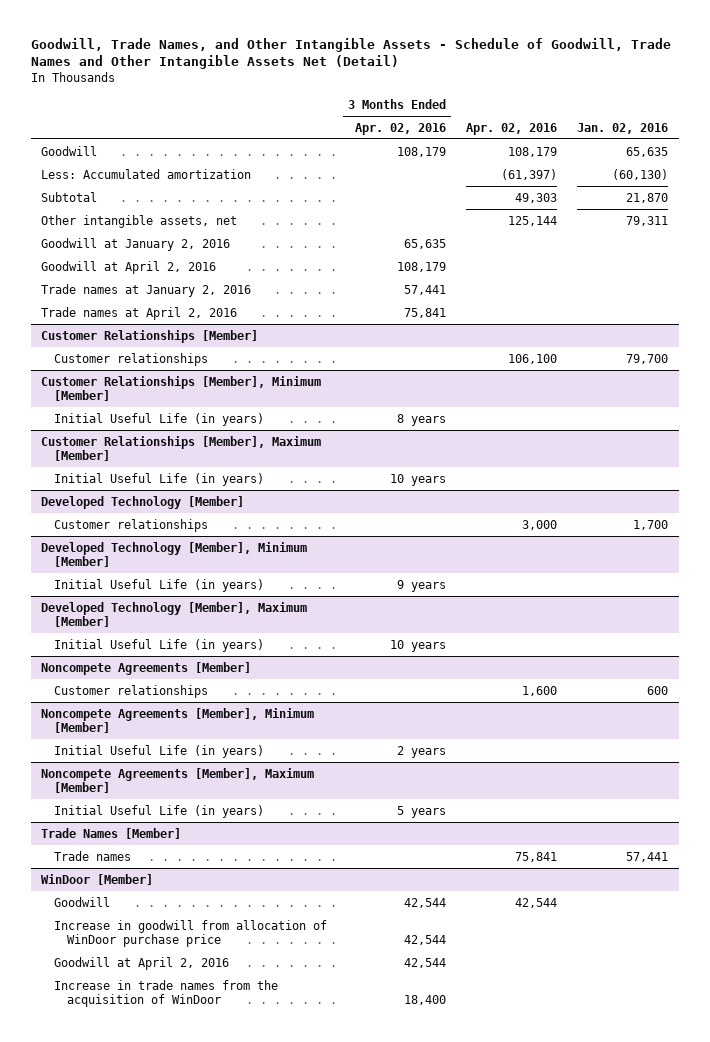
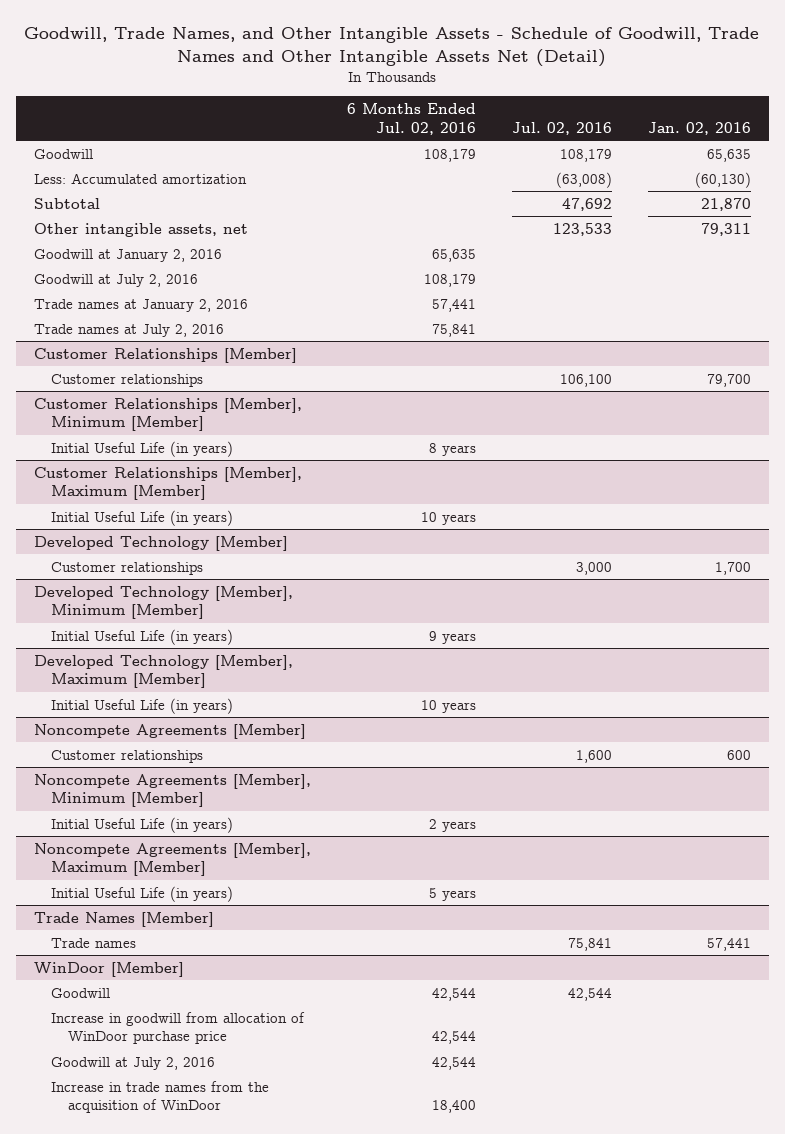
- | 3 Months Ended Apr. 02, 2016 | Apr. 02, 2016 | Jan. 02, 2016
+ | 6 Months Ended Jul. 02, 2016 | Jul. 02, 2016 | Jan. 02, 2016
- Goodwill at April 2, 2016 | 108,179 | |
+ Goodwill at July 2, 2016 | 108,179 | |
- Trade names at April 2, 2016 | 75,841 | |
+ Trade names at July 2, 2016 | 75,841 | |
@ WinDoor [Member]
- Goodwill at April 2, 2016 | 42,544 | |
+ Goodwill at July 2, 2016 | 42,544 | |

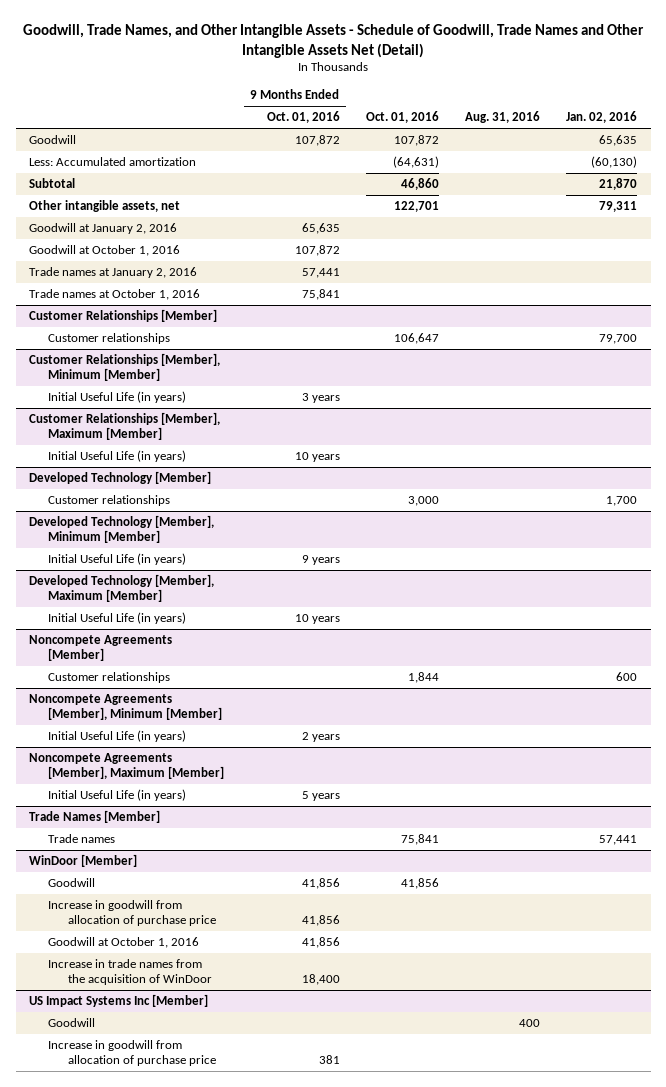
- | 6 Months Ended Jul. 02, 2016 | Jul. 02, 2016 | Jan. 02, 2016
+ | 9 Months Ended Oct. 01, 2016 | Oct. 01, 2016 | Aug. 31, 2016 | Jan. 02, 2016
- Goodwill at July 2, 2016 | 108,179 | |
+ Goodwill at October 1, 2016 | 107,872 | | |
- Trade names at July 2, 2016 | 75,841 | |
+ Trade names at October 1, 2016 | 75,841 | | |
@ WinDoor [Member]
- Increase in goodwill from allocation of WinDoor purchase price | 42,544 | |
- Goodwill at July 2, 2016 | 42,544 | |
+ Increase in goodwill from allocation of purchase price | 41,856 | | |
+ Goodwill at October 1, 2016 | 41,856 | | |
+ US Impact Systems Inc [Member]
+ Goodwill | | | 400 |
+ Increase in goodwill from allocation of purchase price | 381 | | |

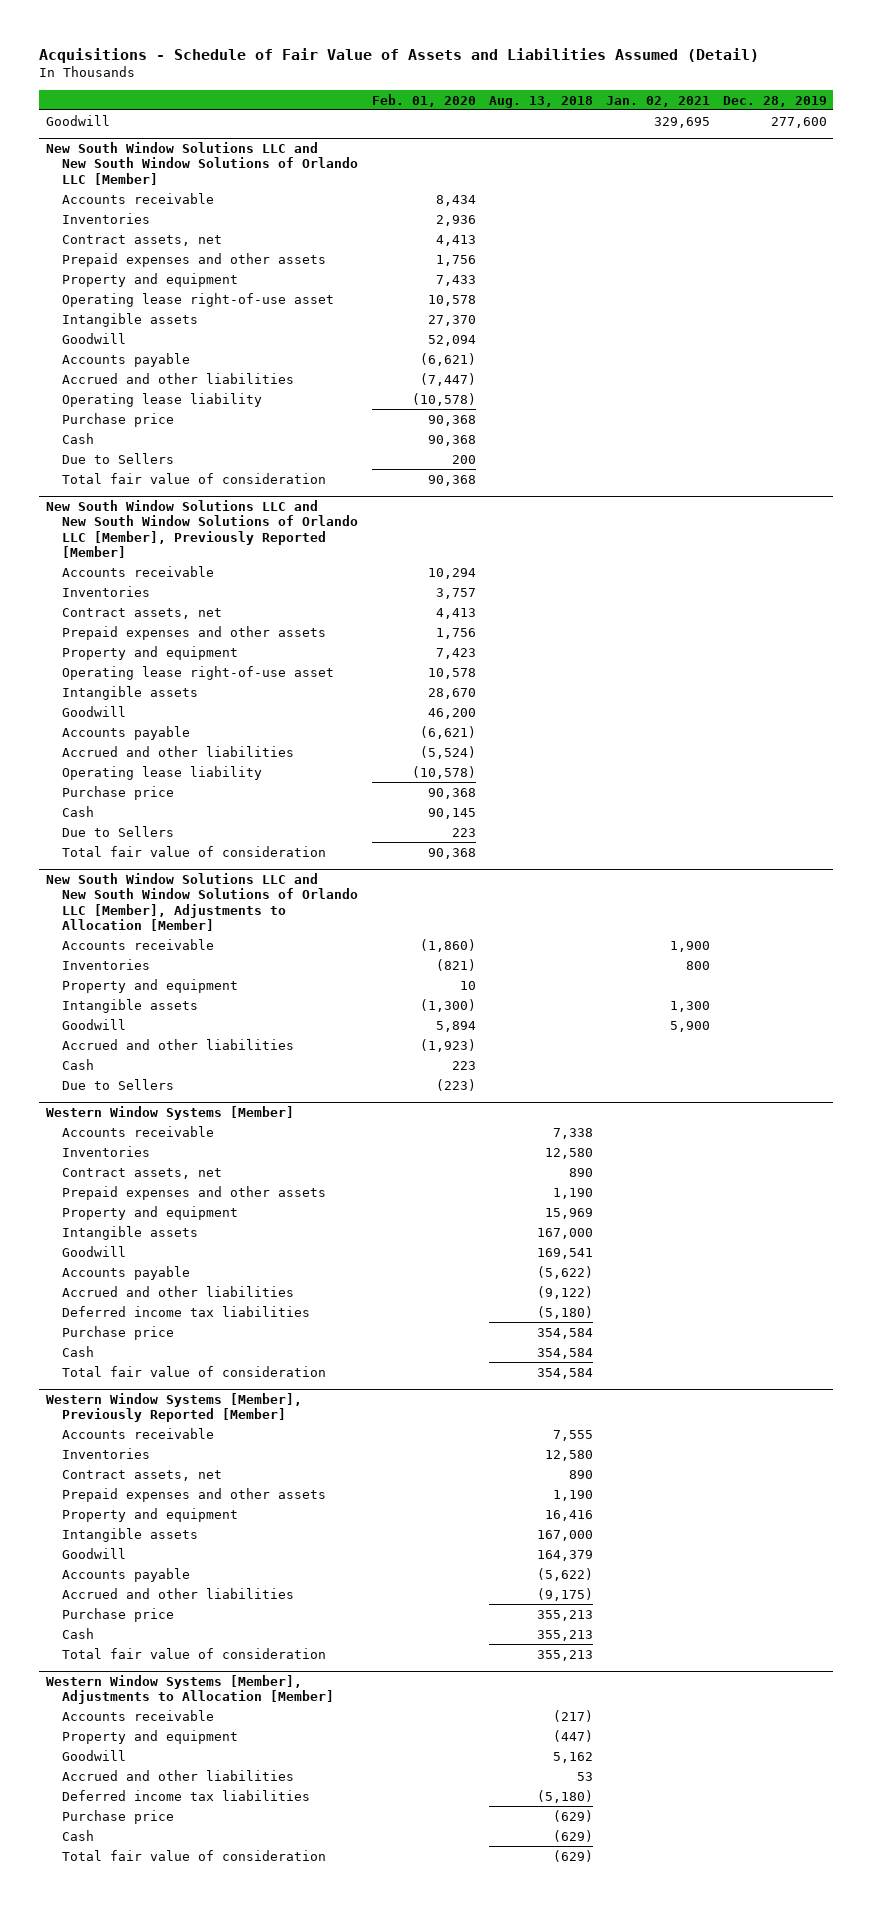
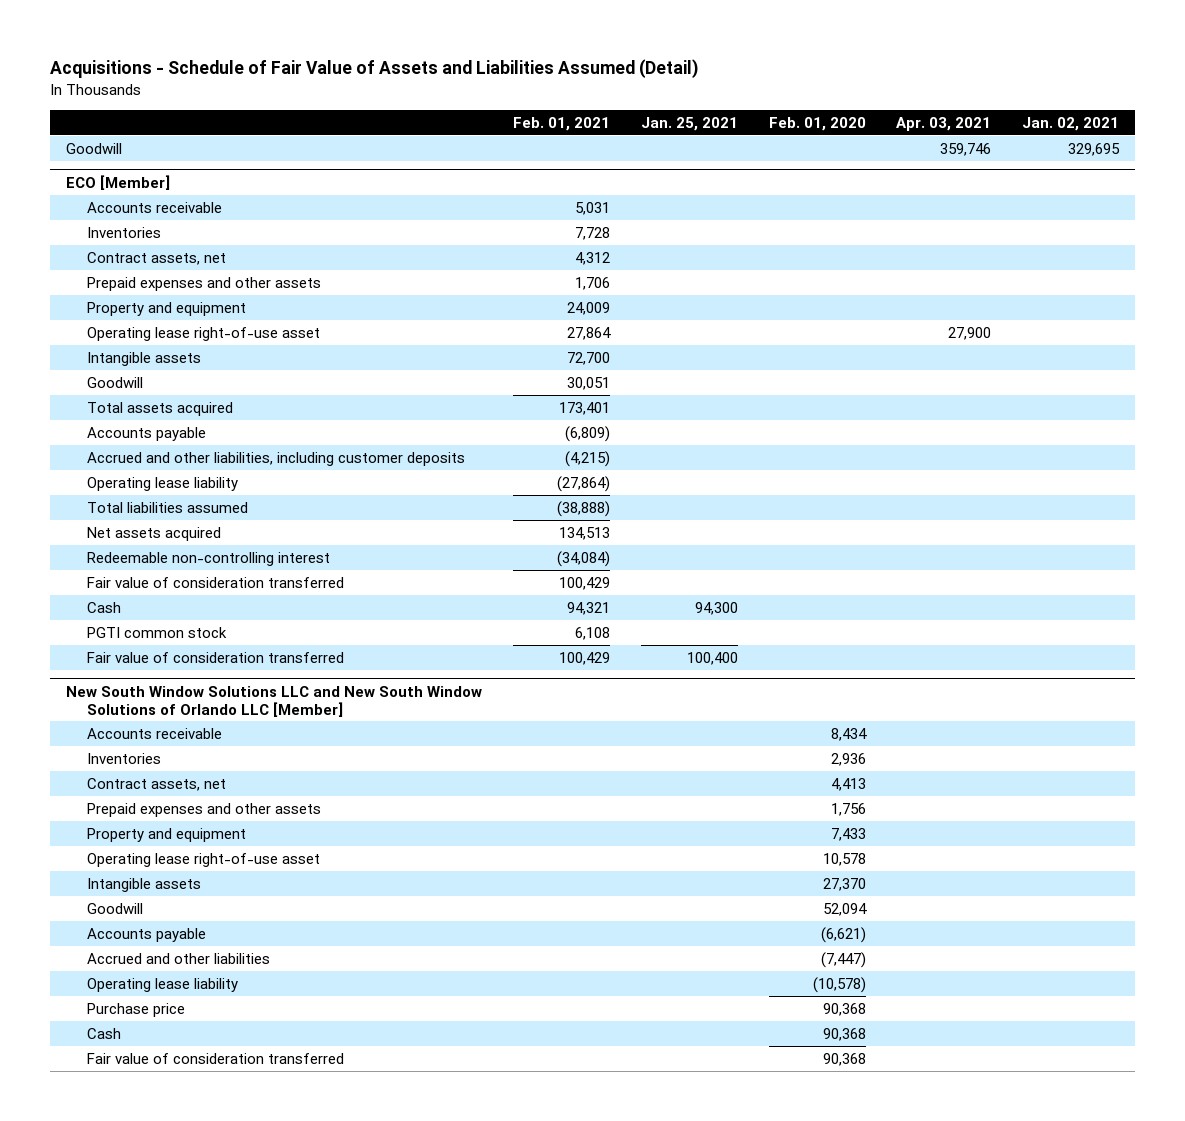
- | Feb. 01, 2020 | Aug. 13, 2018 | Jan. 02, 2021 | Dec. 28, 2019
+ | Feb. 01, 2021 | Jan. 25, 2021 | Feb. 01, 2020 | Apr. 03, 2021 | Jan. 02, 2021
+ ECO [Member]
+ Accounts receivable | 5,031 | | | |
+ Inventories | 7,728 | | | |
+ Contract assets, net | 4,312 | | | |
+ Prepaid expenses and other assets | 1,706 | | | |
+ Property and equipment | 24,009 | | | |
+ Operating lease right-of-use asset | 27,864 | | | 27,900 |
+ Intangible assets | 72,700 | | | |
+ Goodwill | 30,051 | | | |
+ Total assets acquired | 173,401 | | | |
+ Accounts payable | (6,809) | | | |
+ Accrued and other liabilities, including customer deposits | (4,215) | | | |
+ Operating lease liability | (27,864) | | | |
+ Total liabilities assumed | (38,888) | | | |
+ Net assets acquired | 134,513 | | | |
+ Redeemable non-controlling interest | (34,084) | | | |
+ Fair value of consideration transferred | 100,429 | | | |
+ Cash | 94,321 | 94,300 | | |
+ PGTI common stock | 6,108 | | | |
+ Fair value of consideration transferred | 100,429 | 100,400 | | |
@ New South Window Solutions LLC and New South Window Solutions of Orlando LLC [Member]
- Due to Sellers | 200 | | |
- Total fair value of consideration | 90,368 | | |
- New South Window Solutions LLC and New South Window Solutions of Orlando LLC [Member], Previously Reported [Member]
- Accounts receivable | 10,294 | | |
- Inventories | 3,757 | | |
- Contract assets, net | 4,413 | | |
- Prepaid expenses and other assets | 1,756 | | |
- Property and equipment | 7,423 | | |
- Operating lease right-of-use asset | 10,578 | | |
- Intangible assets | 28,670 | | |
- Goodwill | 46,200 | | |
- Accounts payable | (6,621) | | |
- Accrued and other liabilities | (5,524) | | |
- Operating lease liability | (10,578) | | |
- Purchase price | 90,368 | | |
- Cash | 90,145 | | |
- Due to Sellers | 223 | | |
- Total fair value of consideration | 90,368 | | |
- New South Window Solutions LLC and New South Window Solutions of Orlando LLC [Member], Adjustments to Allocation [Member]
- Accounts receivable | (1,860) | | 1,900 |
- Inventories | (821) | | 800 |
- Property and equipment | 10 | | |
- Intangible assets | (1,300) | | 1,300 |
- Goodwill | 5,894 | | 5,900 |
- Accrued and other liabilities | (1,923) | | |
- Cash | 223 | | |
- Due to Sellers | (223) | | |
- Western Window Systems [Member]
- Accounts receivable | | 7,338 | |
- Inventories | | 12,580 | |
- Contract assets, net | | 890 | |
- Prepaid expenses and other assets | | 1,190 | |
- Property and equipment | | 15,969 | |
- Intangible assets | | 167,000 | |
- Goodwill | | 169,541 | |
- Accounts payable | | (5,622) | |
- Accrued and other liabilities | | (9,122) | |
- Deferred income tax liabilities | | (5,180) | |
- Purchase price | | 354,584 | |
- Cash | | 354,584 | |
- Total fair value of consideration | | 354,584 | |
- Western Window Systems [Member], Previously Reported [Member]
- Accounts receivable | | 7,555 | |
- Inventories | | 12,580 | |
- Contract assets, net | | 890 | |
- Prepaid expenses and other assets | | 1,190 | |
- Property and equipment | | 16,416 | |
- Intangible assets | | 167,000 | |
- Goodwill | | 164,379 | |
- Accounts payable | | (5,622) | |
- Accrued and other liabilities | | (9,175) | |
- Purchase price | | 355,213 | |
- Cash | | 355,213 | |
- Total fair value of consideration | | 355,213 | |
- Western Window Systems [Member], Adjustments to Allocation [Member]
- Accounts receivable | | (217) | |
- Property and equipment | | (447) | |
- Goodwill | | 5,162 | |
- Accrued and other liabilities | | 53 | |
- Deferred income tax liabilities | | (5,180) | |
- Purchase price | | (629) | |
- Cash | | (629) | |
- Total fair value of consideration | | (629) | |
@ New South Window Solutions LLC and New South Window Solutions of Orlando LLC [Member]
+ Fair value of consideration transferred | | | 90,368 | |

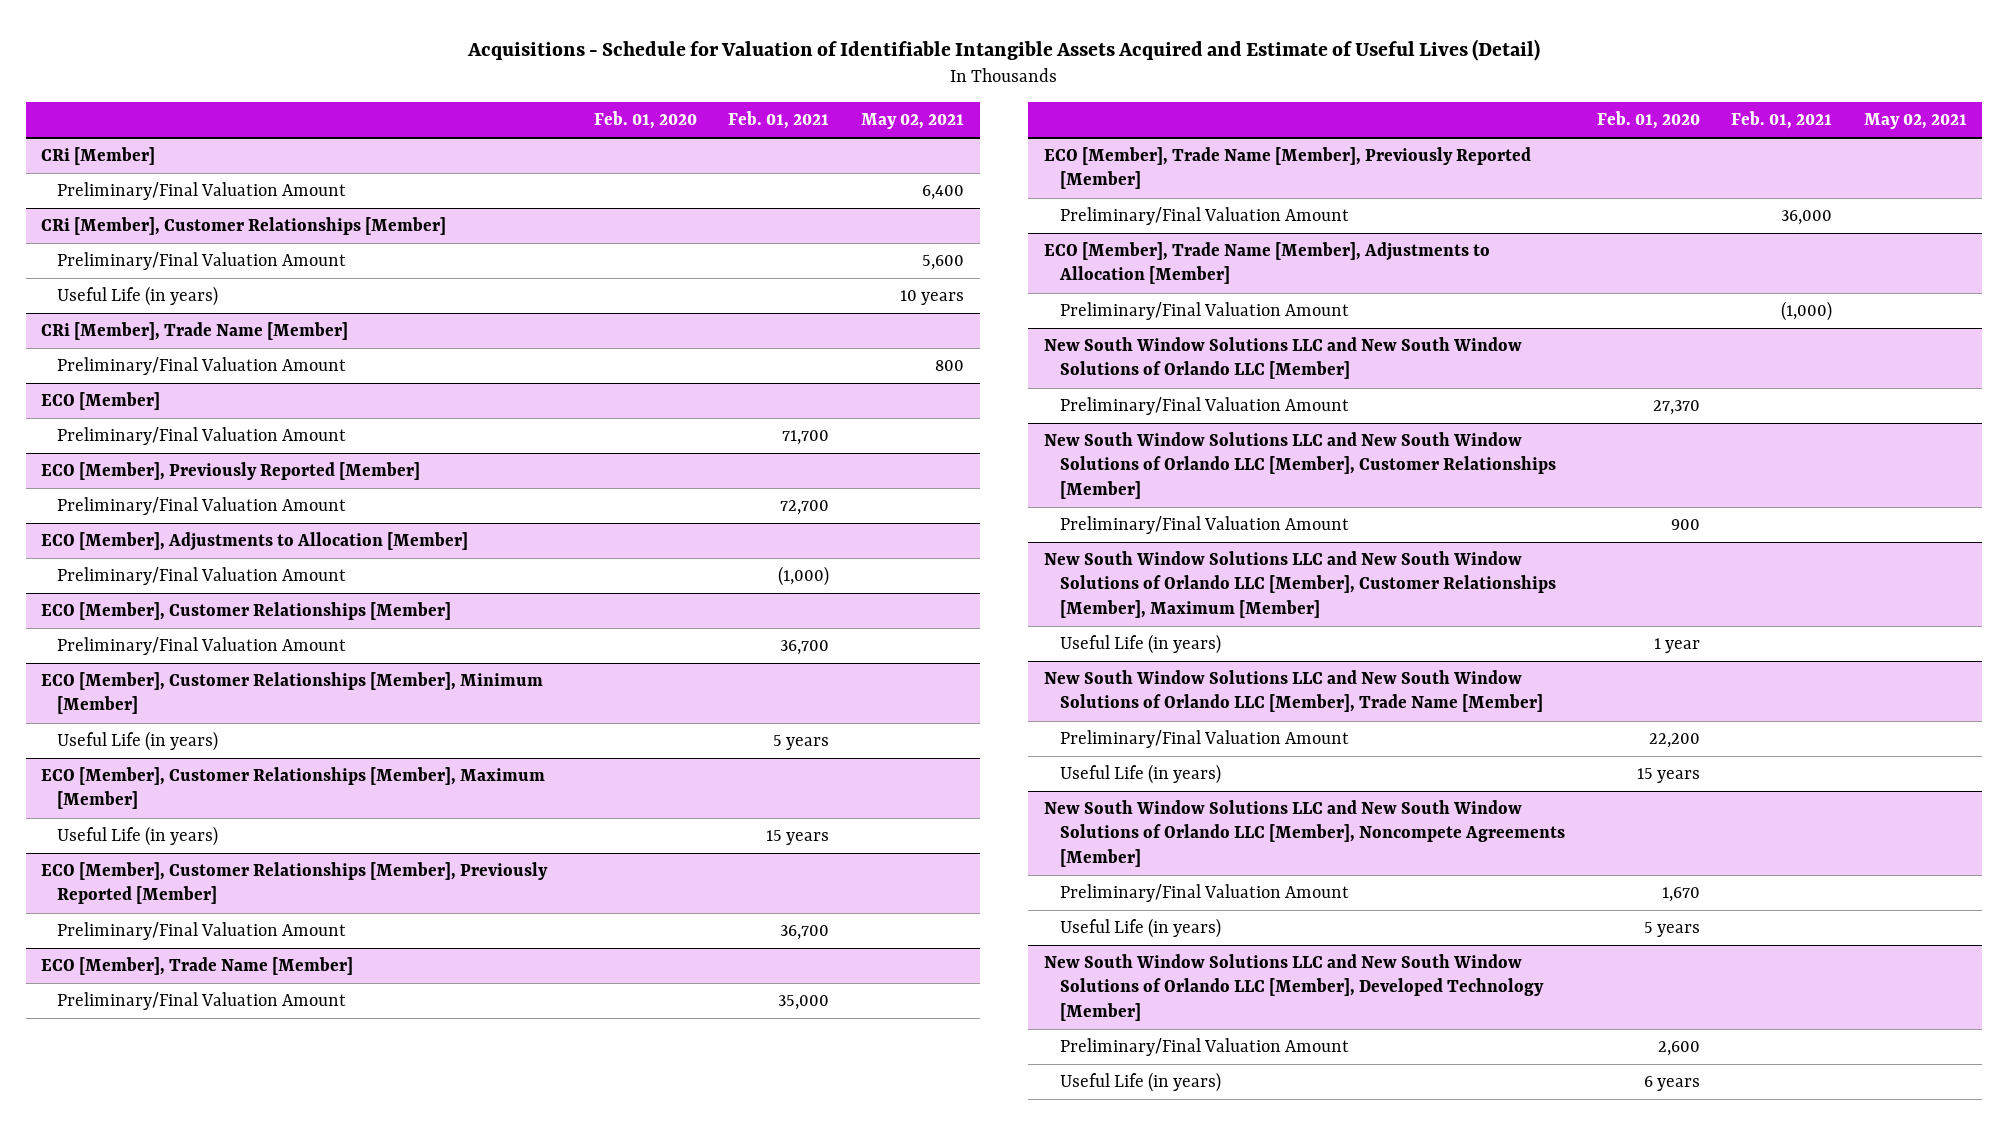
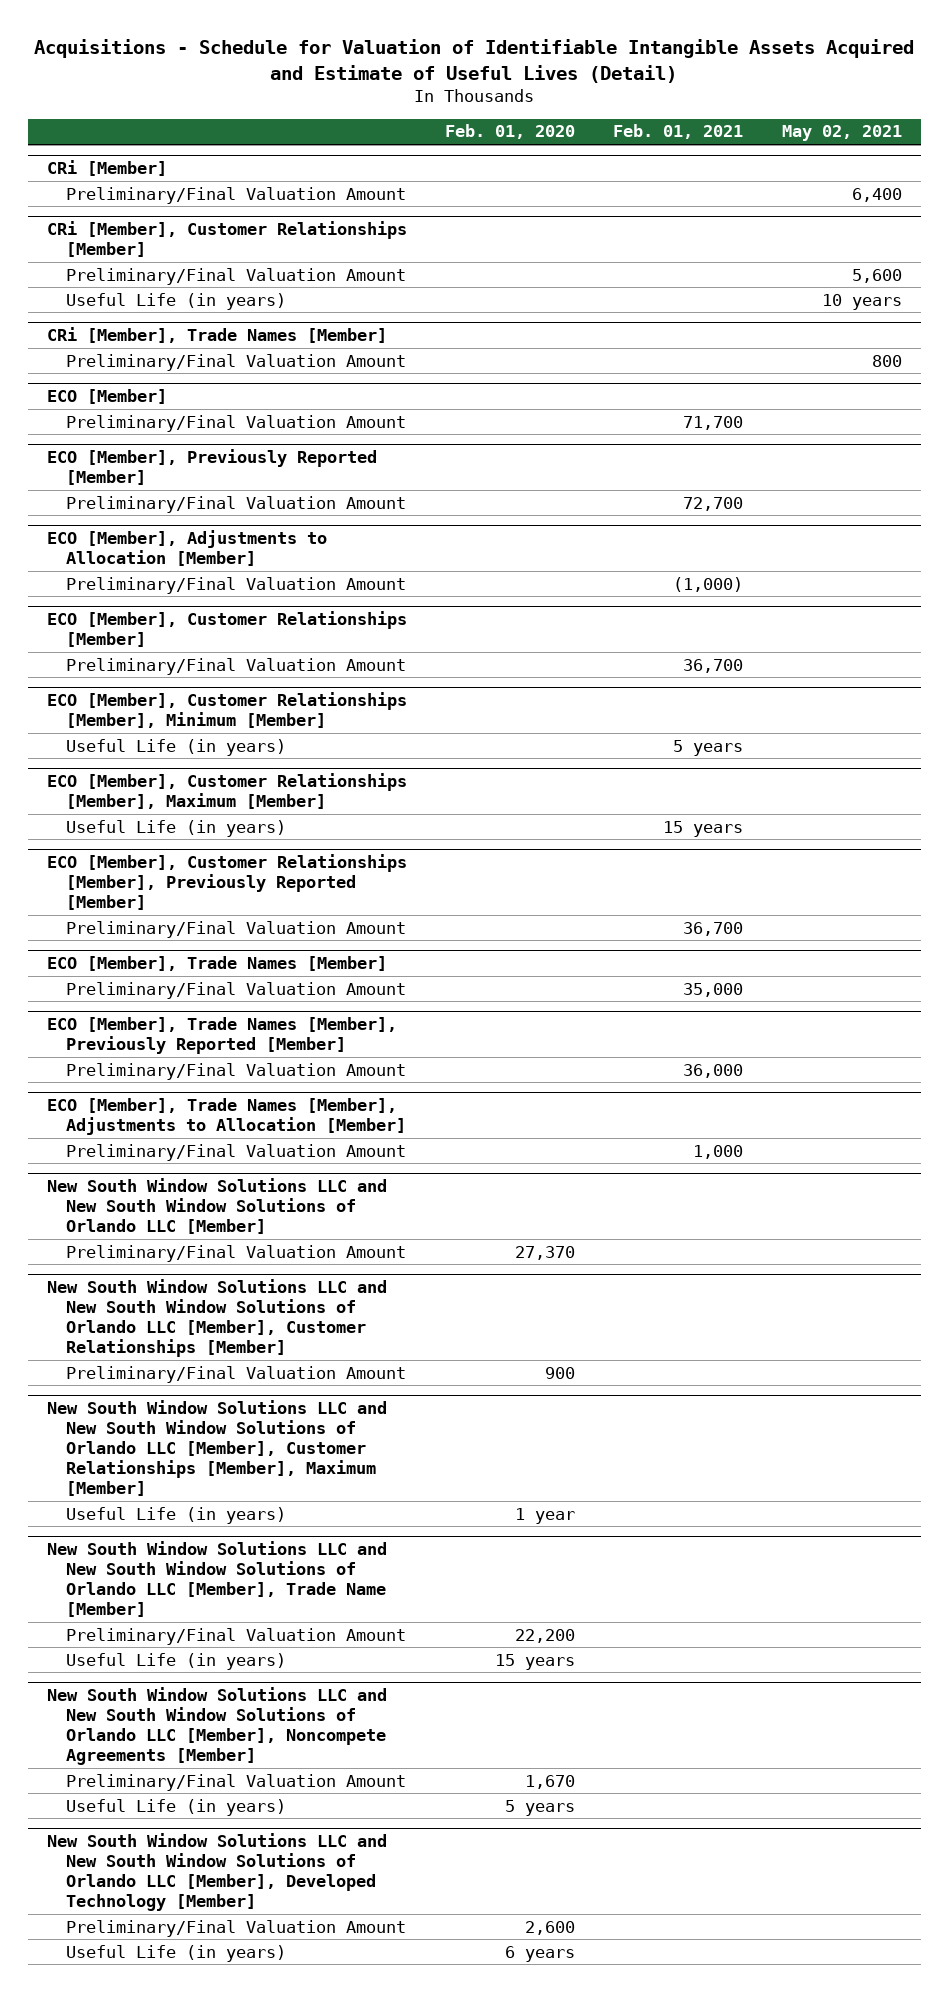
- CRi [Member], Trade Name [Member]
+ CRi [Member], Trade Names [Member]
- ECO [Member], Trade Name [Member]
+ ECO [Member], Trade Names [Member]
- ECO [Member], Trade Name [Member], Previously Reported [Member]
+ ECO [Member], Trade Names [Member], Previously Reported [Member]
- ECO [Member], Trade Name [Member], Adjustments to Allocation [Member]
- Preliminary/Final Valuation Amount | | (1,000) |
+ ECO [Member], Trade Names [Member], Adjustments to Allocation [Member]
+ Preliminary/Final Valuation Amount | | 1,000 |

